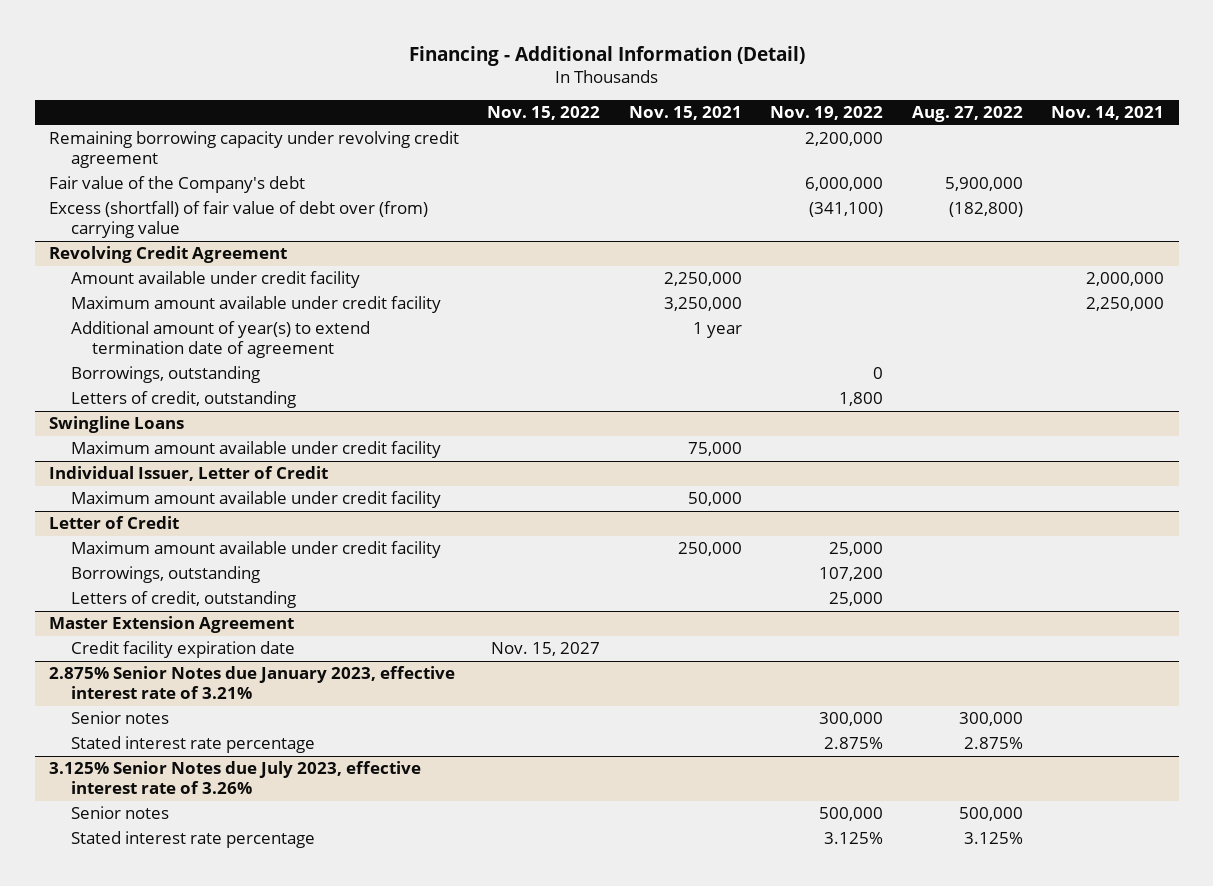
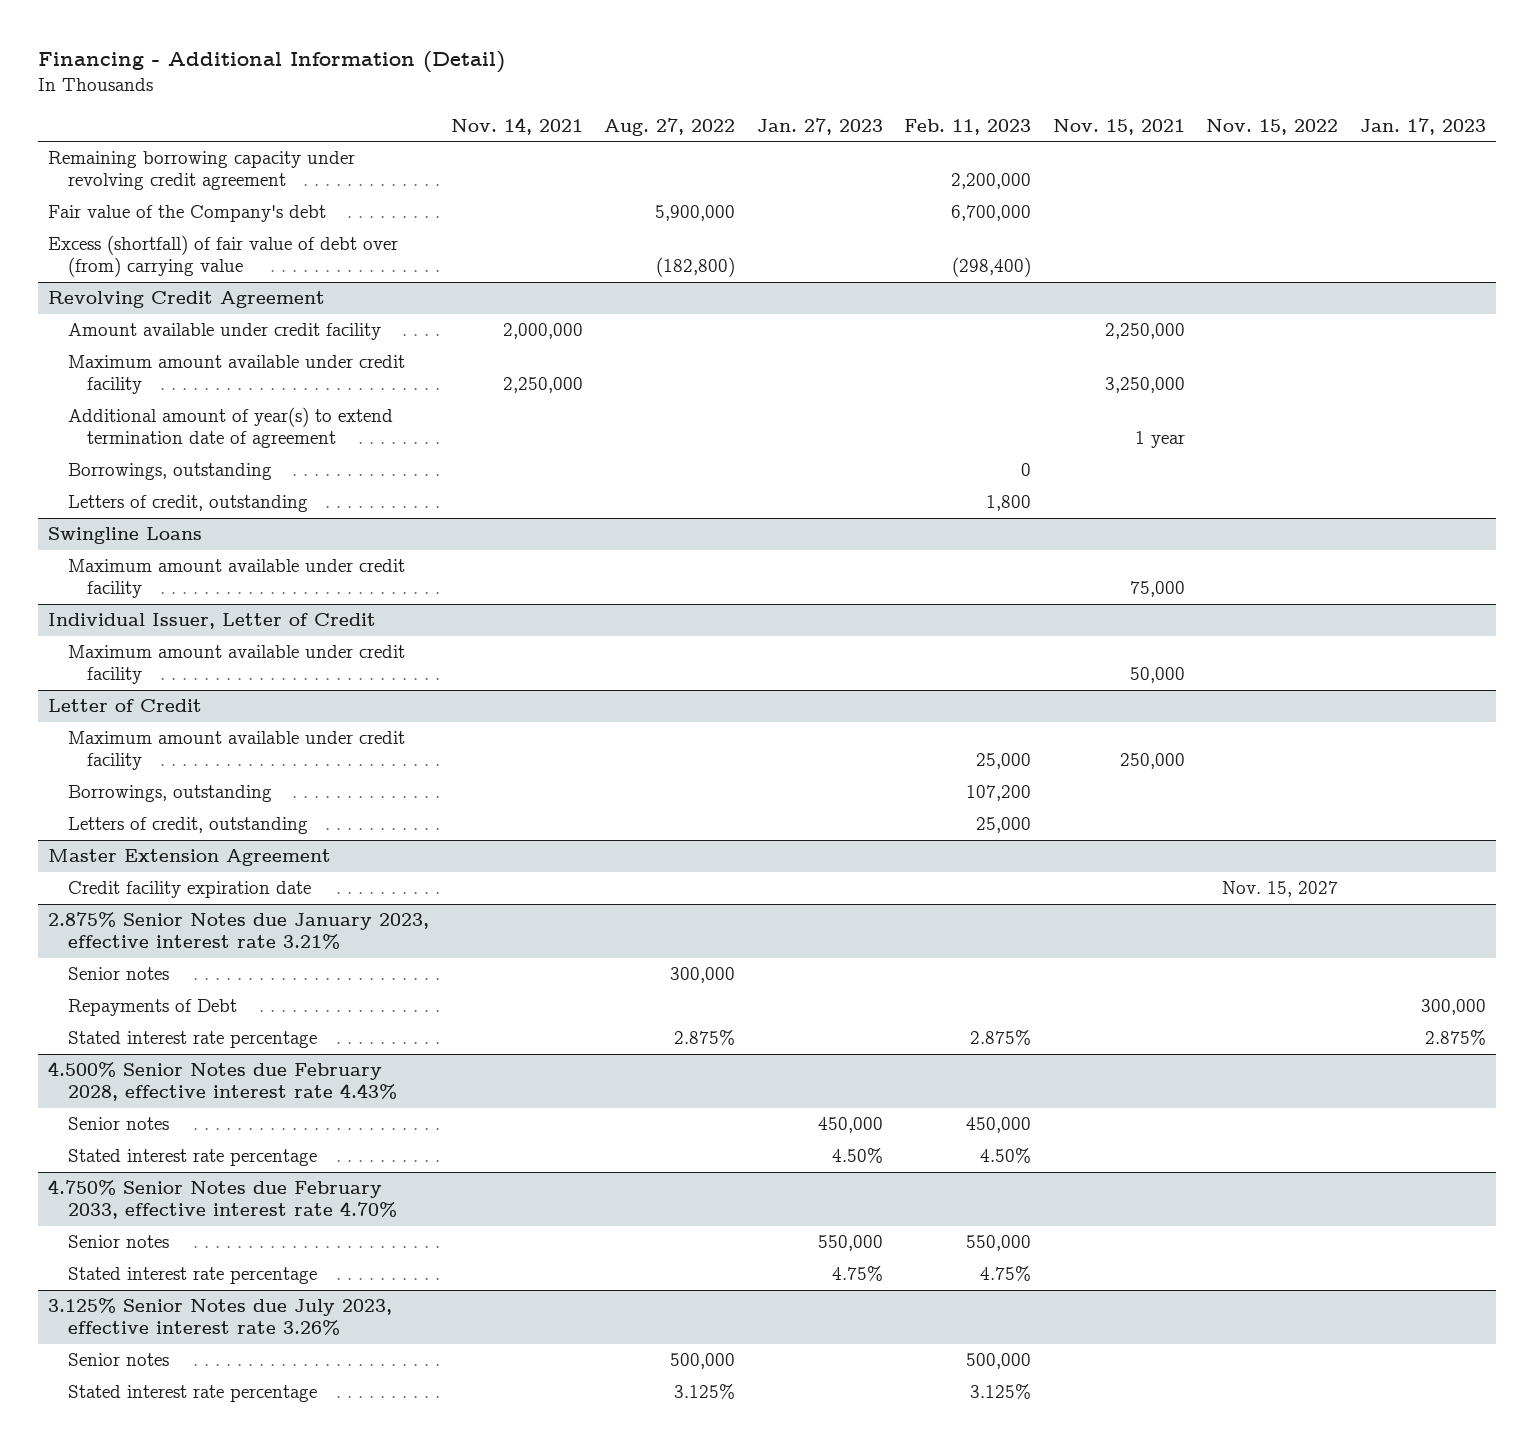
- | Nov. 15, 2022 | Nov. 15, 2021 | Nov. 19, 2022 | Aug. 27, 2022 | Nov. 14, 2021
+ | Nov. 14, 2021 | Aug. 27, 2022 | Jan. 27, 2023 | Feb. 11, 2023 | Nov. 15, 2021 | Nov. 15, 2022 | Jan. 17, 2023
- 2.875% Senior Notes due January 2023, effective interest rate of 3.21%
+ 2.875% Senior Notes due January 2023, effective interest rate 3.21%
+ Repayments of Debt | | | | | | | 300,000
- 3.125% Senior Notes due July 2023, effective interest rate of 3.26%
+ 4.500% Senior Notes due February 2028, effective interest rate 4.43%
+ Senior notes | | | 450,000 | 450,000 | | |
+ Stated interest rate percentage | | | 4.50% | 4.50% | | |
+ 4.750% Senior Notes due February 2033, effective interest rate 4.70%
+ Senior notes | | | 550,000 | 550,000 | | |
+ Stated interest rate percentage | | | 4.75% | 4.75% | | |
+ 3.125% Senior Notes due July 2023, effective interest rate 3.26%

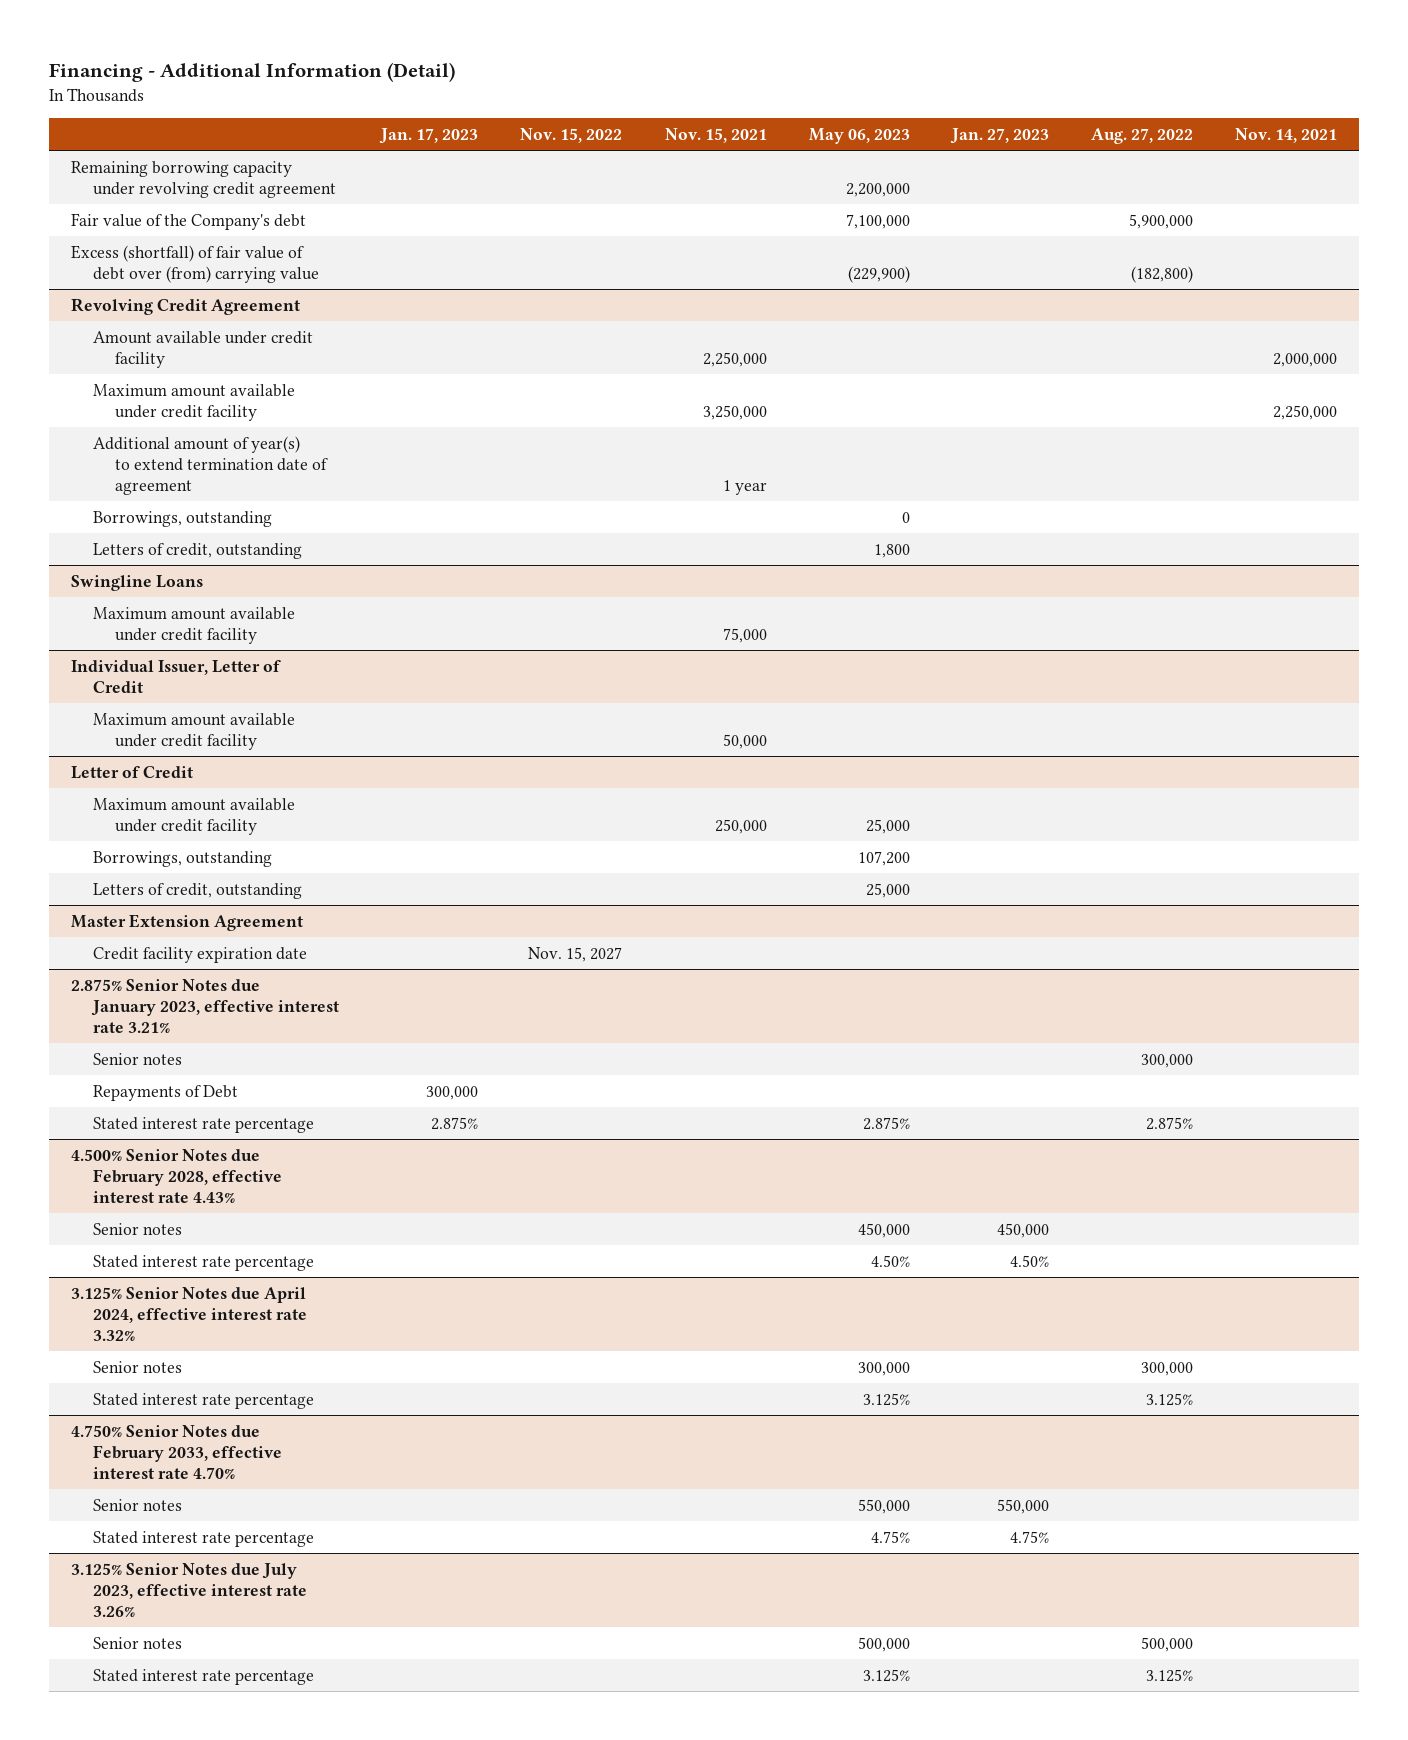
- | Nov. 14, 2021 | Aug. 27, 2022 | Jan. 27, 2023 | Feb. 11, 2023 | Nov. 15, 2021 | Nov. 15, 2022 | Jan. 17, 2023
+ | Jan. 17, 2023 | Nov. 15, 2022 | Nov. 15, 2021 | May 06, 2023 | Jan. 27, 2023 | Aug. 27, 2022 | Nov. 14, 2021
+ 3.125% Senior Notes due April 2024, effective interest rate 3.32%
+ Senior notes | | | | 300,000 | | 300,000 |
+ Stated interest rate percentage | | | | 3.125% | | 3.125% |

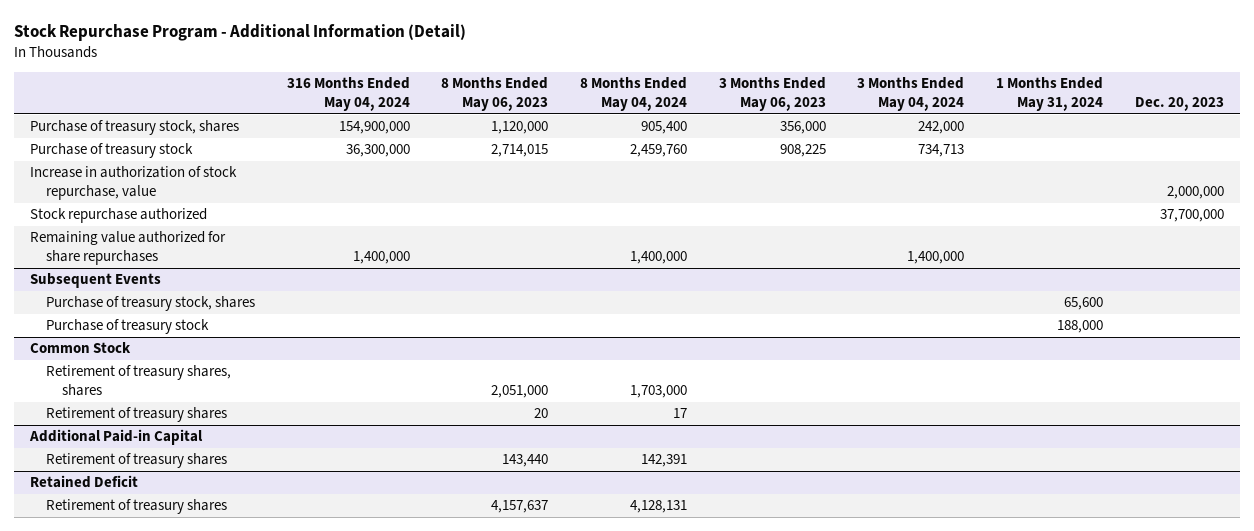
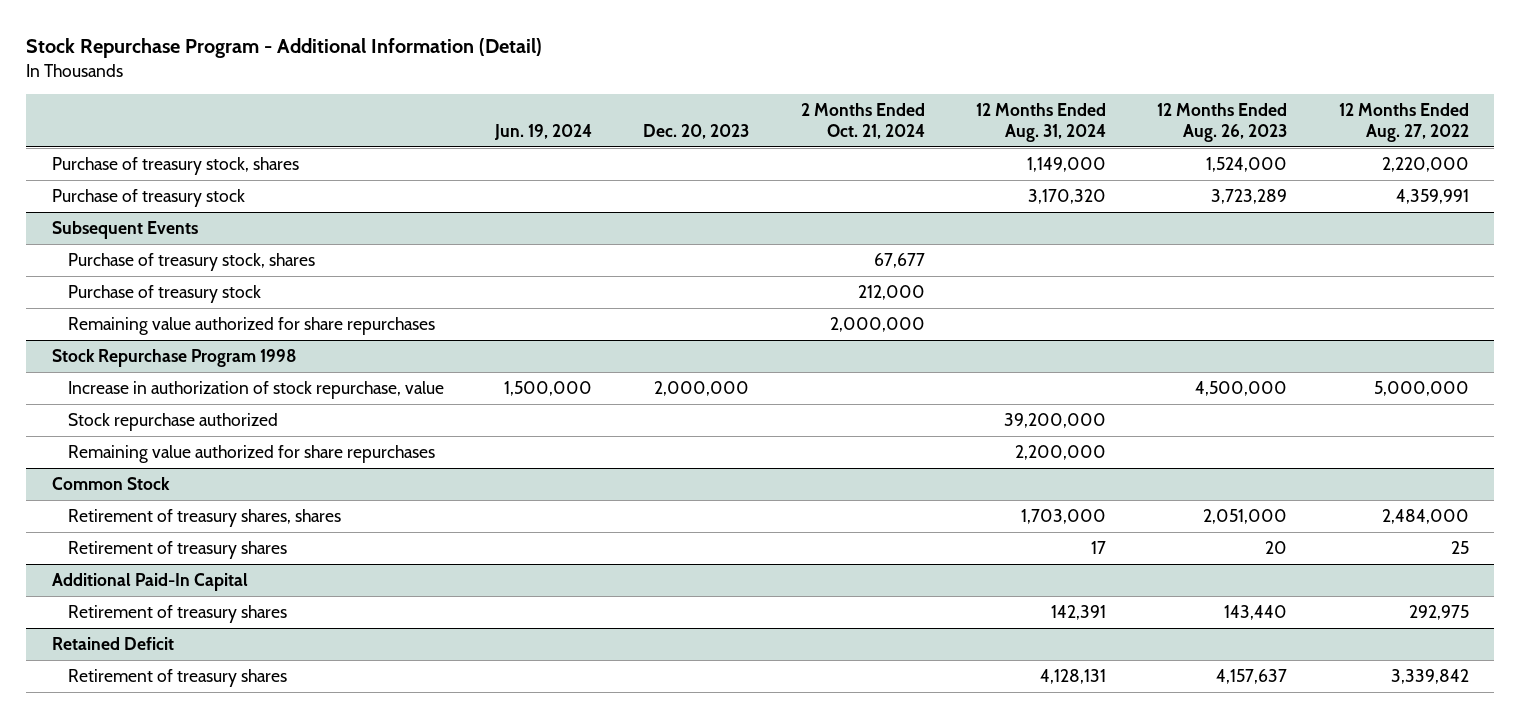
- | 316 Months Ended May 04, 2024 | 8 Months Ended May 06, 2023 | 8 Months Ended May 04, 2024 | 3 Months Ended May 06, 2023 | 3 Months Ended May 04, 2024 | 1 Months Ended May 31, 2024 | Dec. 20, 2023
+ | Jun. 19, 2024 | Dec. 20, 2023 | 2 Months Ended Oct. 21, 2024 | 12 Months Ended Aug. 31, 2024 | 12 Months Ended Aug. 26, 2023 | 12 Months Ended Aug. 27, 2022
- Increase in authorization of stock repurchase, value | | | | | | | 2,000,000
- Stock repurchase authorized | | | | | | | 37,700,000
- Remaining value authorized for share repurchases | 1,400,000 | | 1,400,000 | | 1,400,000 | |
@ Subsequent Events
+ Remaining value authorized for share repurchases | | | 2,000,000 | | |
+ Stock Repurchase Program 1998
+ Increase in authorization of stock repurchase, value | 1,500,000 | 2,000,000 | | | 4,500,000 | 5,000,000
+ Stock repurchase authorized | | | | 39,200,000 | |
+ Remaining value authorized for share repurchases | | | | 2,200,000 | |
- Additional Paid-in Capital
+ Additional Paid-In Capital

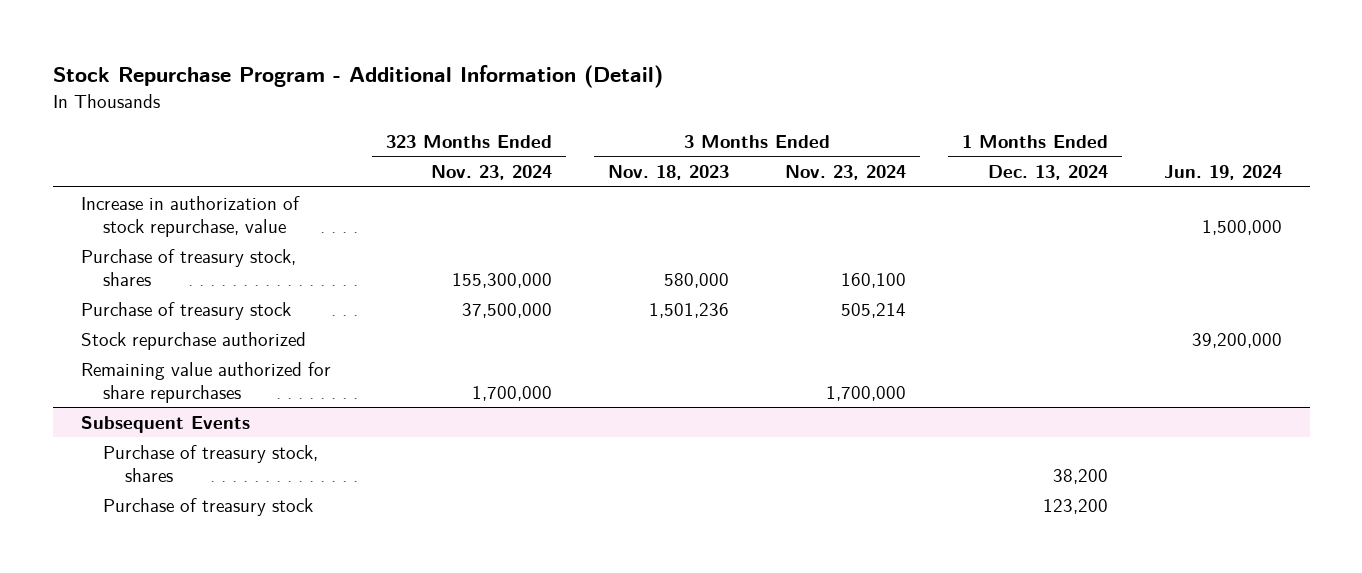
- | Jun. 19, 2024 | Dec. 20, 2023 | 2 Months Ended Oct. 21, 2024 | 12 Months Ended Aug. 31, 2024 | 12 Months Ended Aug. 26, 2023 | 12 Months Ended Aug. 27, 2022
+ | 323 Months Ended Nov. 23, 2024 | 3 Months Ended Nov. 18, 2023 | 3 Months Ended Nov. 23, 2024 | 1 Months Ended Dec. 13, 2024 | Jun. 19, 2024
+ Increase in authorization of stock repurchase, value | | | | | 1,500,000
+ Stock repurchase authorized | | | | | 39,200,000
+ Remaining value authorized for share repurchases | 1,700,000 | | 1,700,000 | |
@ Subsequent Events
- Remaining value authorized for share repurchases | | | 2,000,000 | | |
- Stock Repurchase Program 1998
- Increase in authorization of stock repurchase, value | 1,500,000 | 2,000,000 | | | 4,500,000 | 5,000,000
- Stock repurchase authorized | | | | 39,200,000 | |
- Remaining value authorized for share repurchases | | | | 2,200,000 | |
- Common Stock
- Retirement of treasury shares, shares | | | | 1,703,000 | 2,051,000 | 2,484,000
- Retirement of treasury shares | | | | 17 | 20 | 25
- Additional Paid-In Capital
- Retirement of treasury shares | | | | 142,391 | 143,440 | 292,975
- Retained Deficit
- Retirement of treasury shares | | | | 4,128,131 | 4,157,637 | 3,339,842

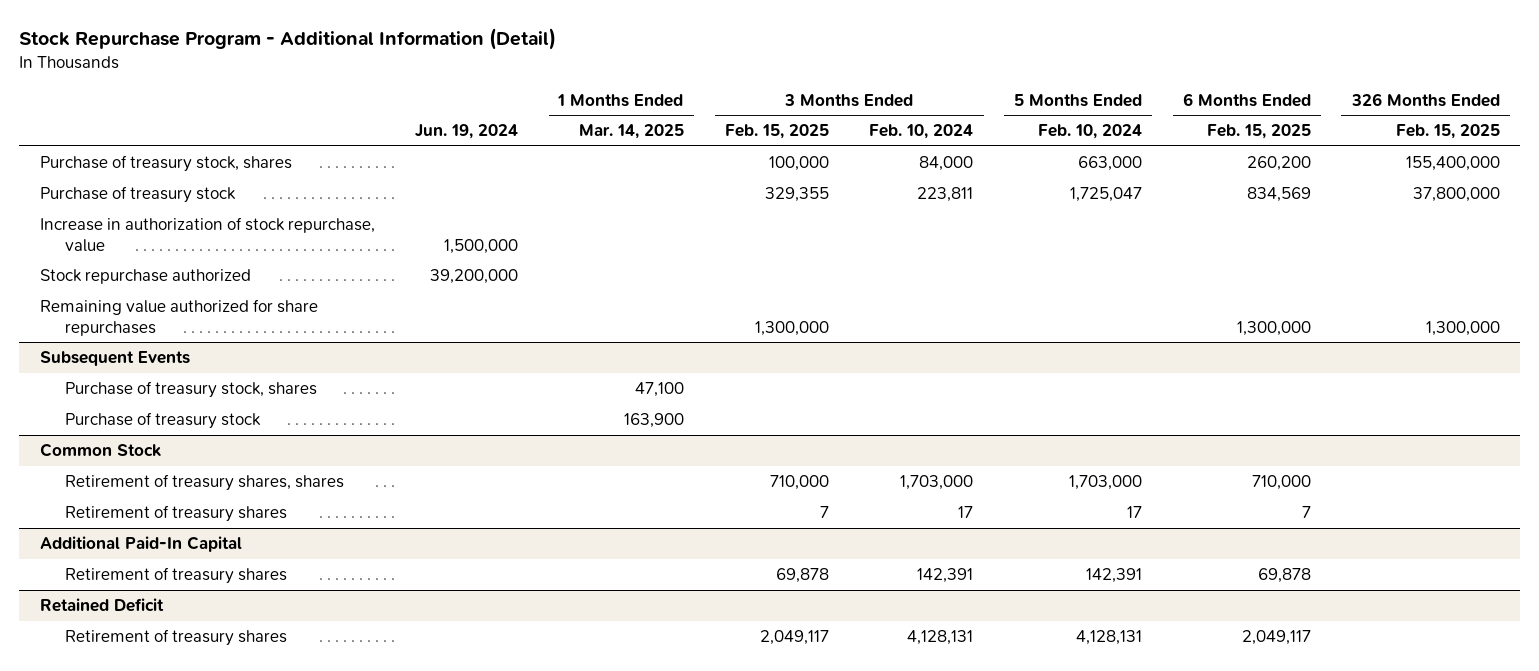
- | 323 Months Ended Nov. 23, 2024 | 3 Months Ended Nov. 18, 2023 | 3 Months Ended Nov. 23, 2024 | 1 Months Ended Dec. 13, 2024 | Jun. 19, 2024
+ | Jun. 19, 2024 | 1 Months Ended Mar. 14, 2025 | 3 Months Ended Feb. 15, 2025 | 3 Months Ended Feb. 10, 2024 | 5 Months Ended Feb. 10, 2024 | 6 Months Ended Feb. 15, 2025 | 326 Months Ended Feb. 15, 2025
moved down: Increase in authorization of stock repurchase, value | 1,500,000 | | | | | |
+ Common Stock
+ Retirement of treasury shares, shares | | | 710,000 | 1,703,000 | 1,703,000 | 710,000 |
+ Retirement of treasury shares | | | 7 | 17 | 17 | 7 |
+ Additional Paid-In Capital
+ Retirement of treasury shares | | | 69,878 | 142,391 | 142,391 | 69,878 |
+ Retained Deficit
+ Retirement of treasury shares | | | 2,049,117 | 4,128,131 | 4,128,131 | 2,049,117 |

